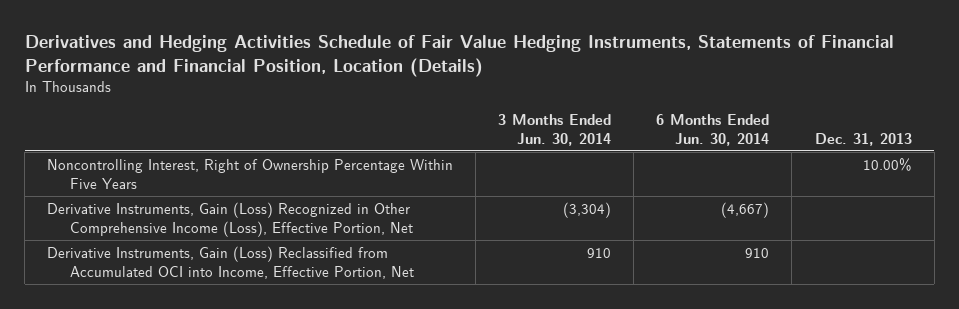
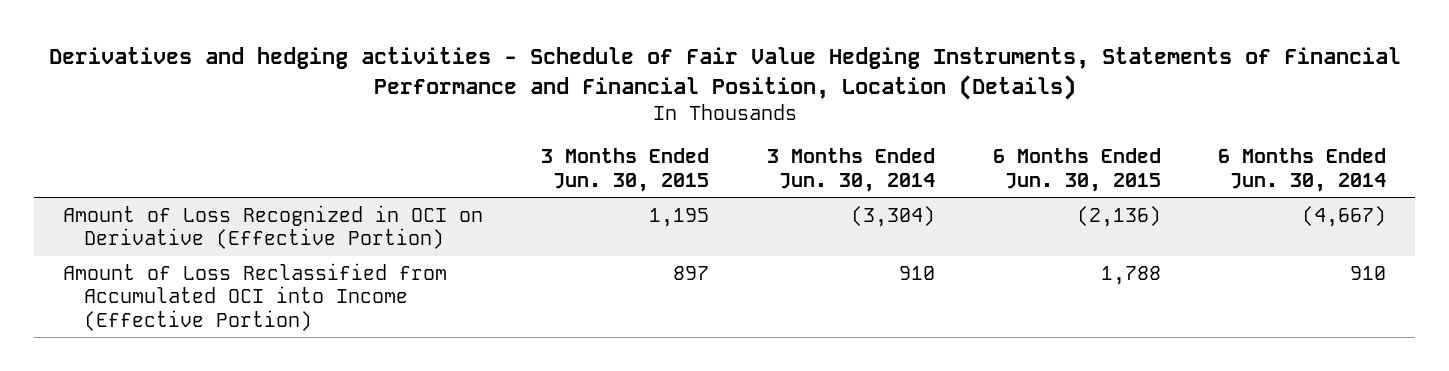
- Derivatives and Hedging Activities Schedule of Fair Value Hedging Instruments, Statements of Financial Performance and Financial Position, Location (Details)
+ Derivatives and hedging activities - Schedule of Fair Value Hedging Instruments, Statements of Financial Performance and Financial Position, Location (Details)
- | 3 Months Ended Jun. 30, 2014 | 6 Months Ended Jun. 30, 2014 | Dec. 31, 2013
+ | 3 Months Ended Jun. 30, 2015 | 3 Months Ended Jun. 30, 2014 | 6 Months Ended Jun. 30, 2015 | 6 Months Ended Jun. 30, 2014
- Noncontrolling Interest, Right of Ownership Percentage Within Five Years | | | 10.00%
- Derivative Instruments, Gain (Loss) Recognized in Other Comprehensive Income (Loss), Effective Portion, Net | (3,304) | (4,667) |
- Derivative Instruments, Gain (Loss) Reclassified from Accumulated OCI into Income, Effective Portion, Net | 910 | 910 |
+ Amount of Loss Recognized in OCI on Derivative (Effective Portion) | 1,195 | (3,304) | (2,136) | (4,667)
+ Amount of Loss Reclassified from Accumulated OCI into Income (Effective Portion) | 897 | 910 | 1,788 | 910

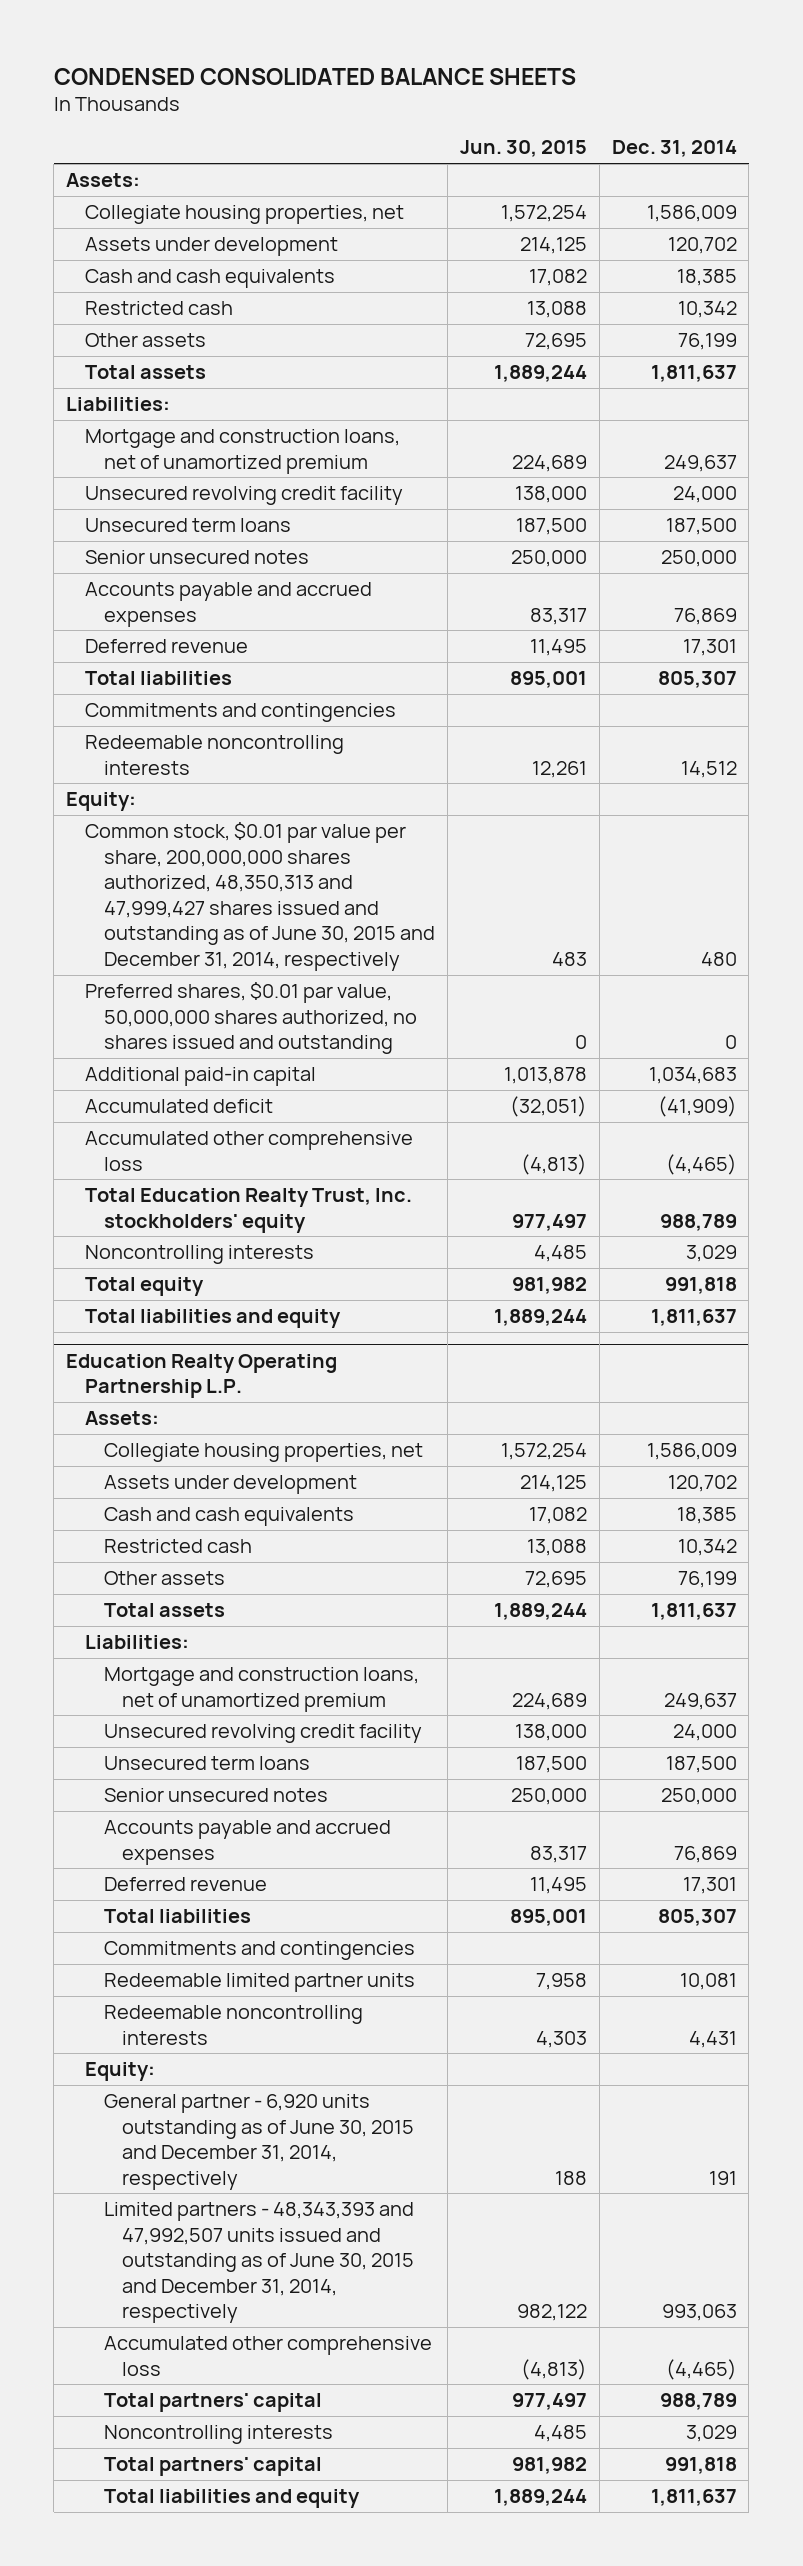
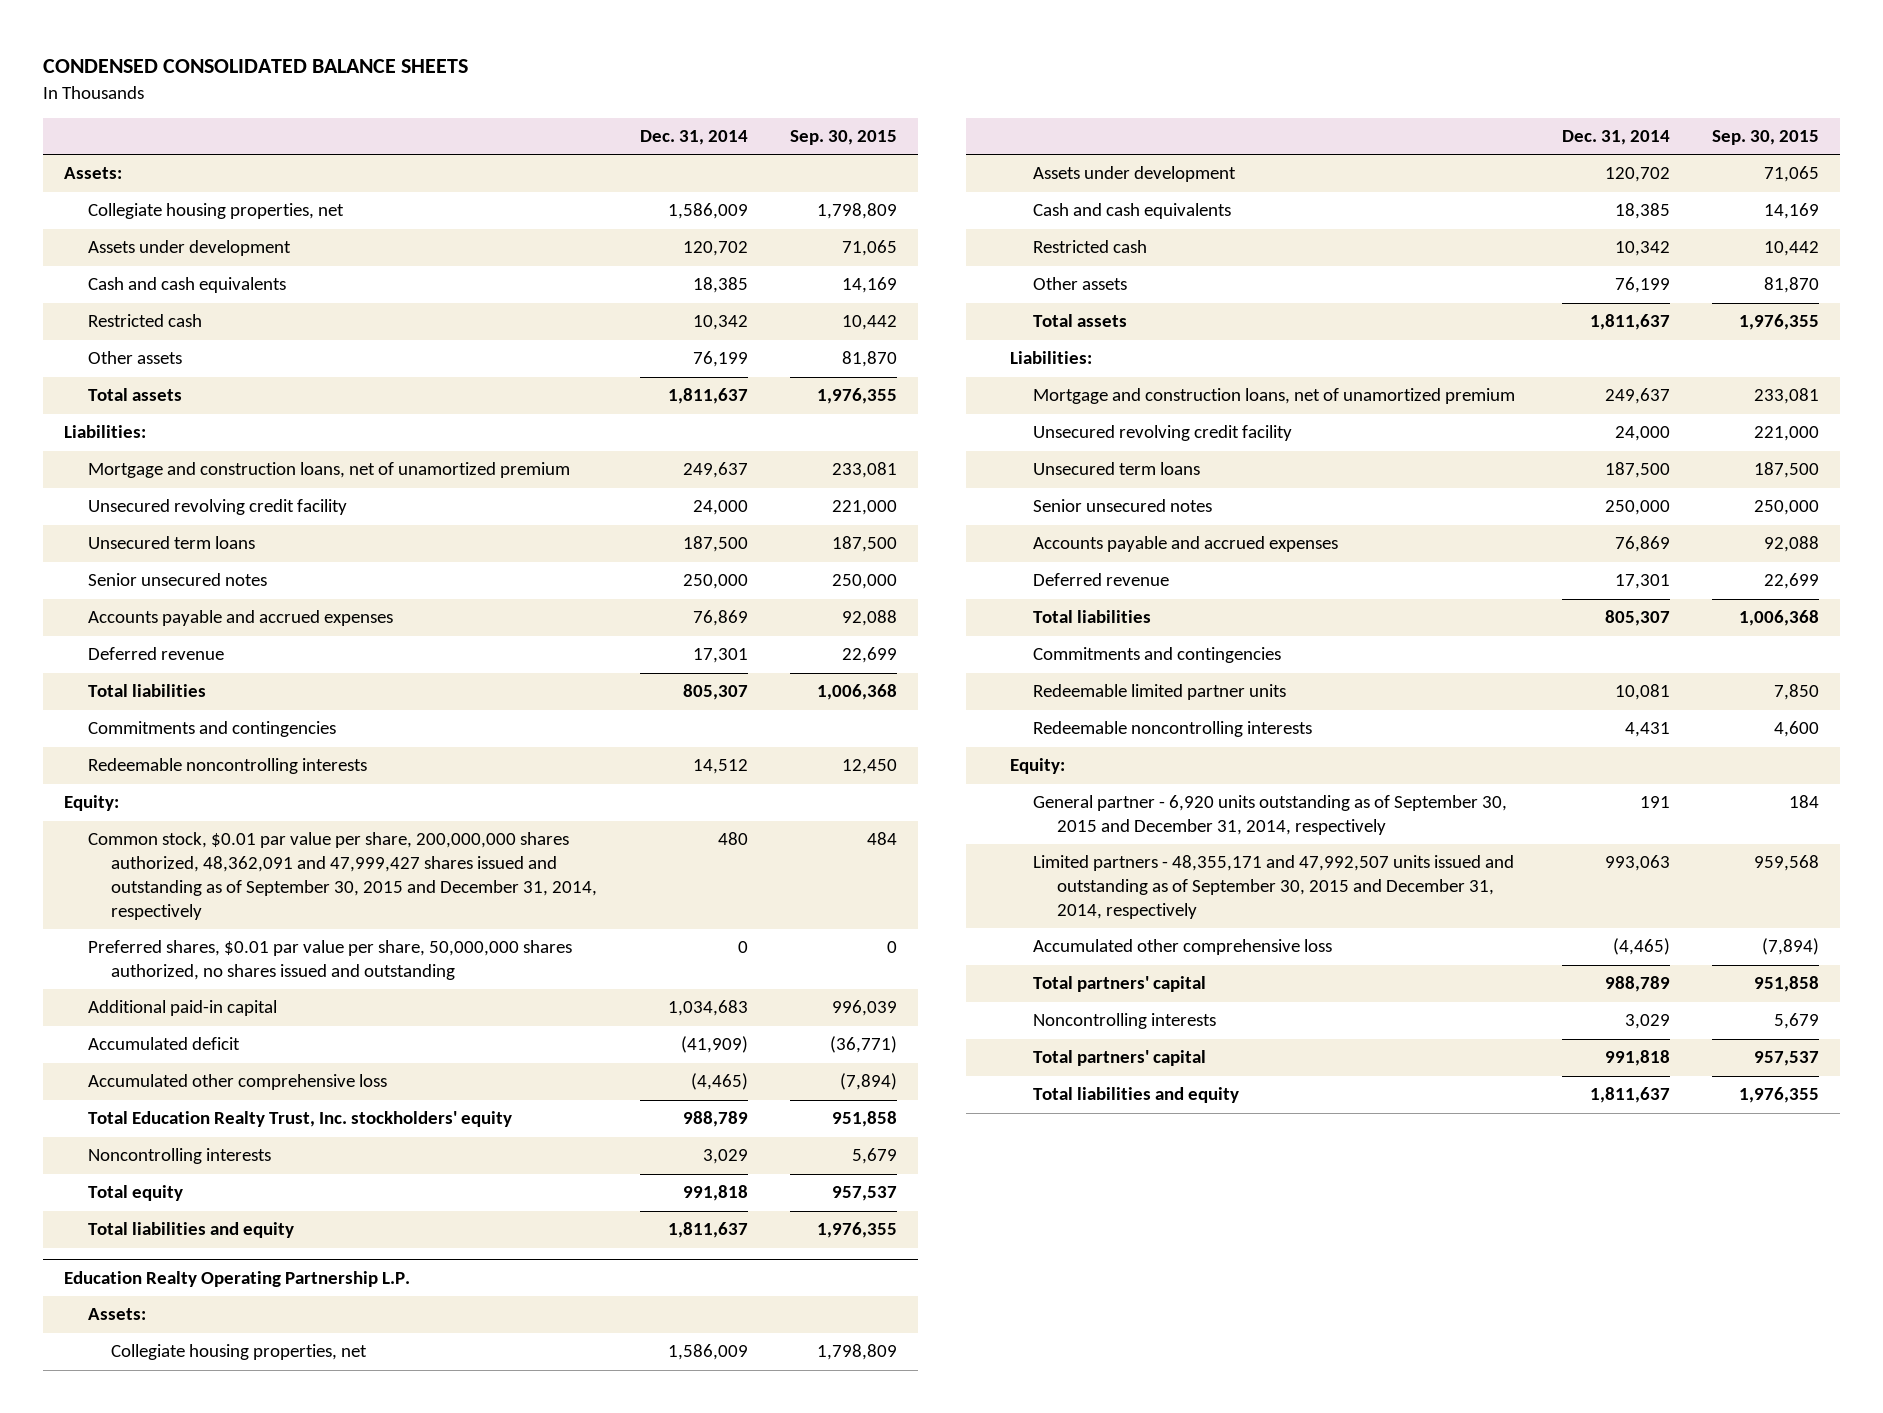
- | Jun. 30, 2015 | Dec. 31, 2014
+ | Dec. 31, 2014 | Sep. 30, 2015
- Common stock, $0.01 par value per share, 200,000,000 shares authorized, 48,350,313 and 47,999,427 shares issued and outstanding as of June 30, 2015 and December 31, 2014, respectively | 483 | 480
- Preferred shares, $0.01 par value, 50,000,000 shares authorized, no shares issued and outstanding | 0 | 0
+ Common stock, $0.01 par value per share, 200,000,000 shares authorized, 48,362,091 and 47,999,427 shares issued and outstanding as of September 30, 2015 and December 31, 2014, respectively | 480 | 484
+ Preferred shares, $0.01 par value per share, 50,000,000 shares authorized, no shares issued and outstanding | 0 | 0
@ Education Realty Operating Partnership L.P.
- General partner - 6,920 units outstanding as of June 30, 2015 and December 31, 2014, respectively | 188 | 191
- Limited partners - 48,343,393 and 47,992,507 units issued and outstanding as of June 30, 2015 and December 31, 2014, respectively | 982,122 | 993,063
+ General partner - 6,920 units outstanding as of September 30, 2015 and December 31, 2014, respectively | 191 | 184
+ Limited partners - 48,355,171 and 47,992,507 units issued and outstanding as of September 30, 2015 and December 31, 2014, respectively | 993,063 | 959,568

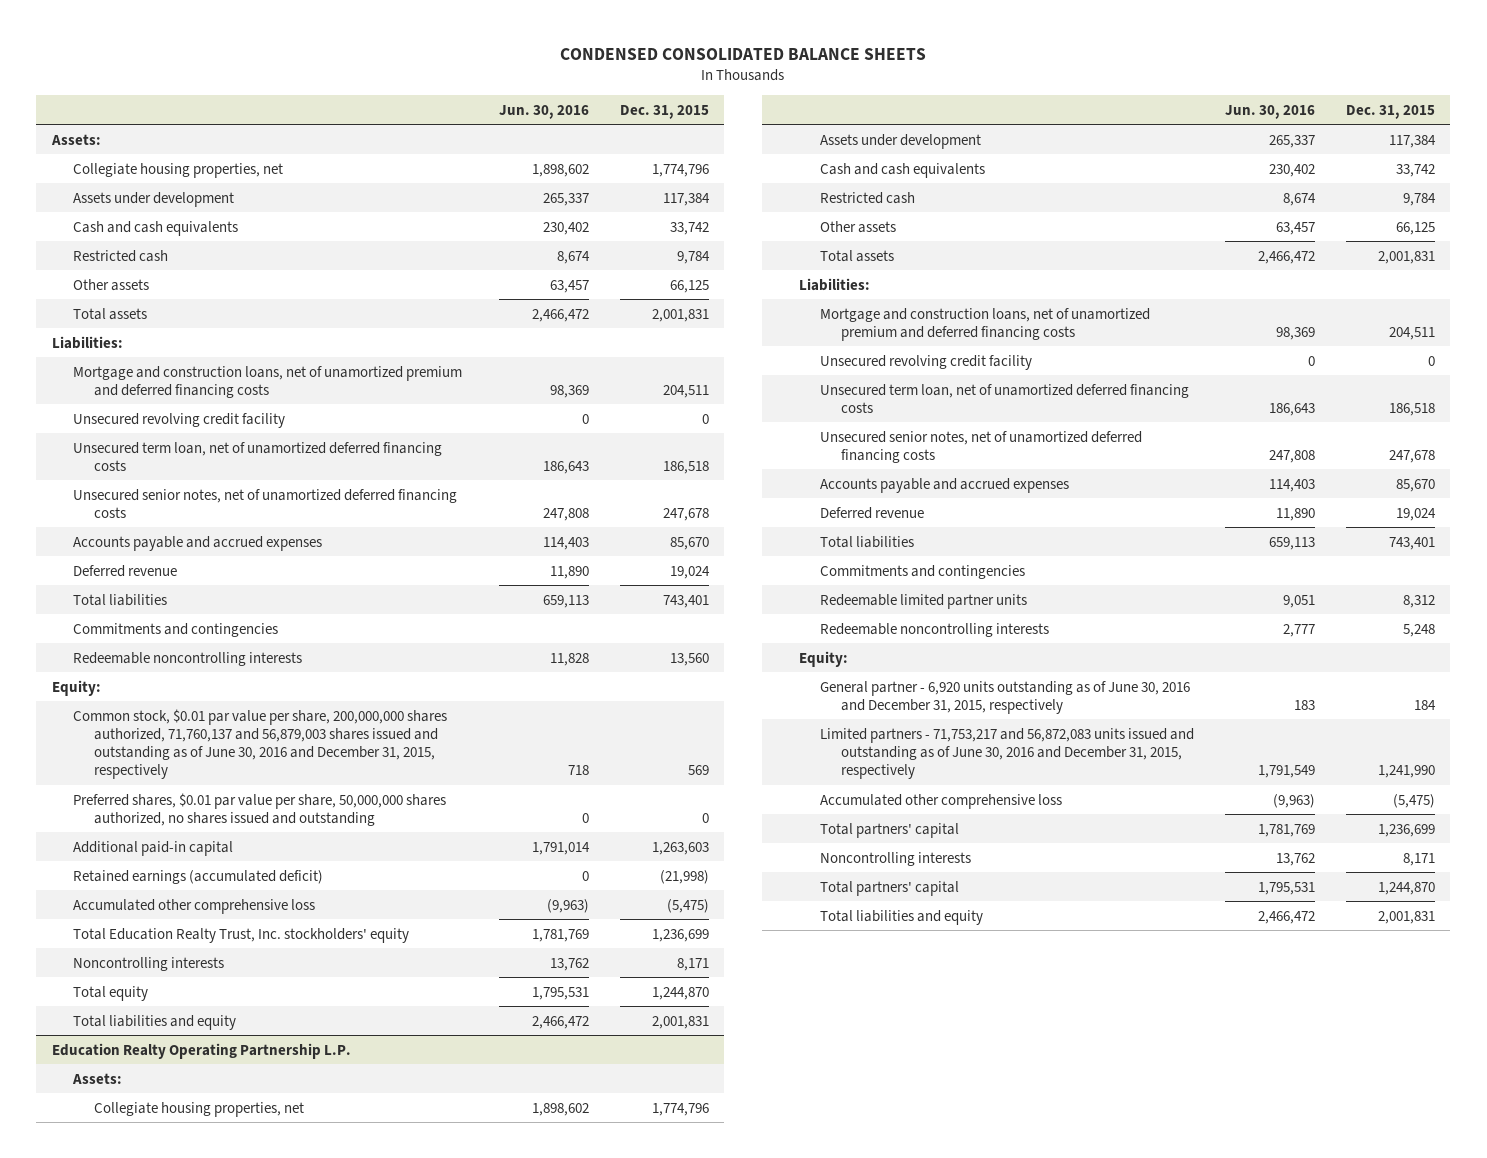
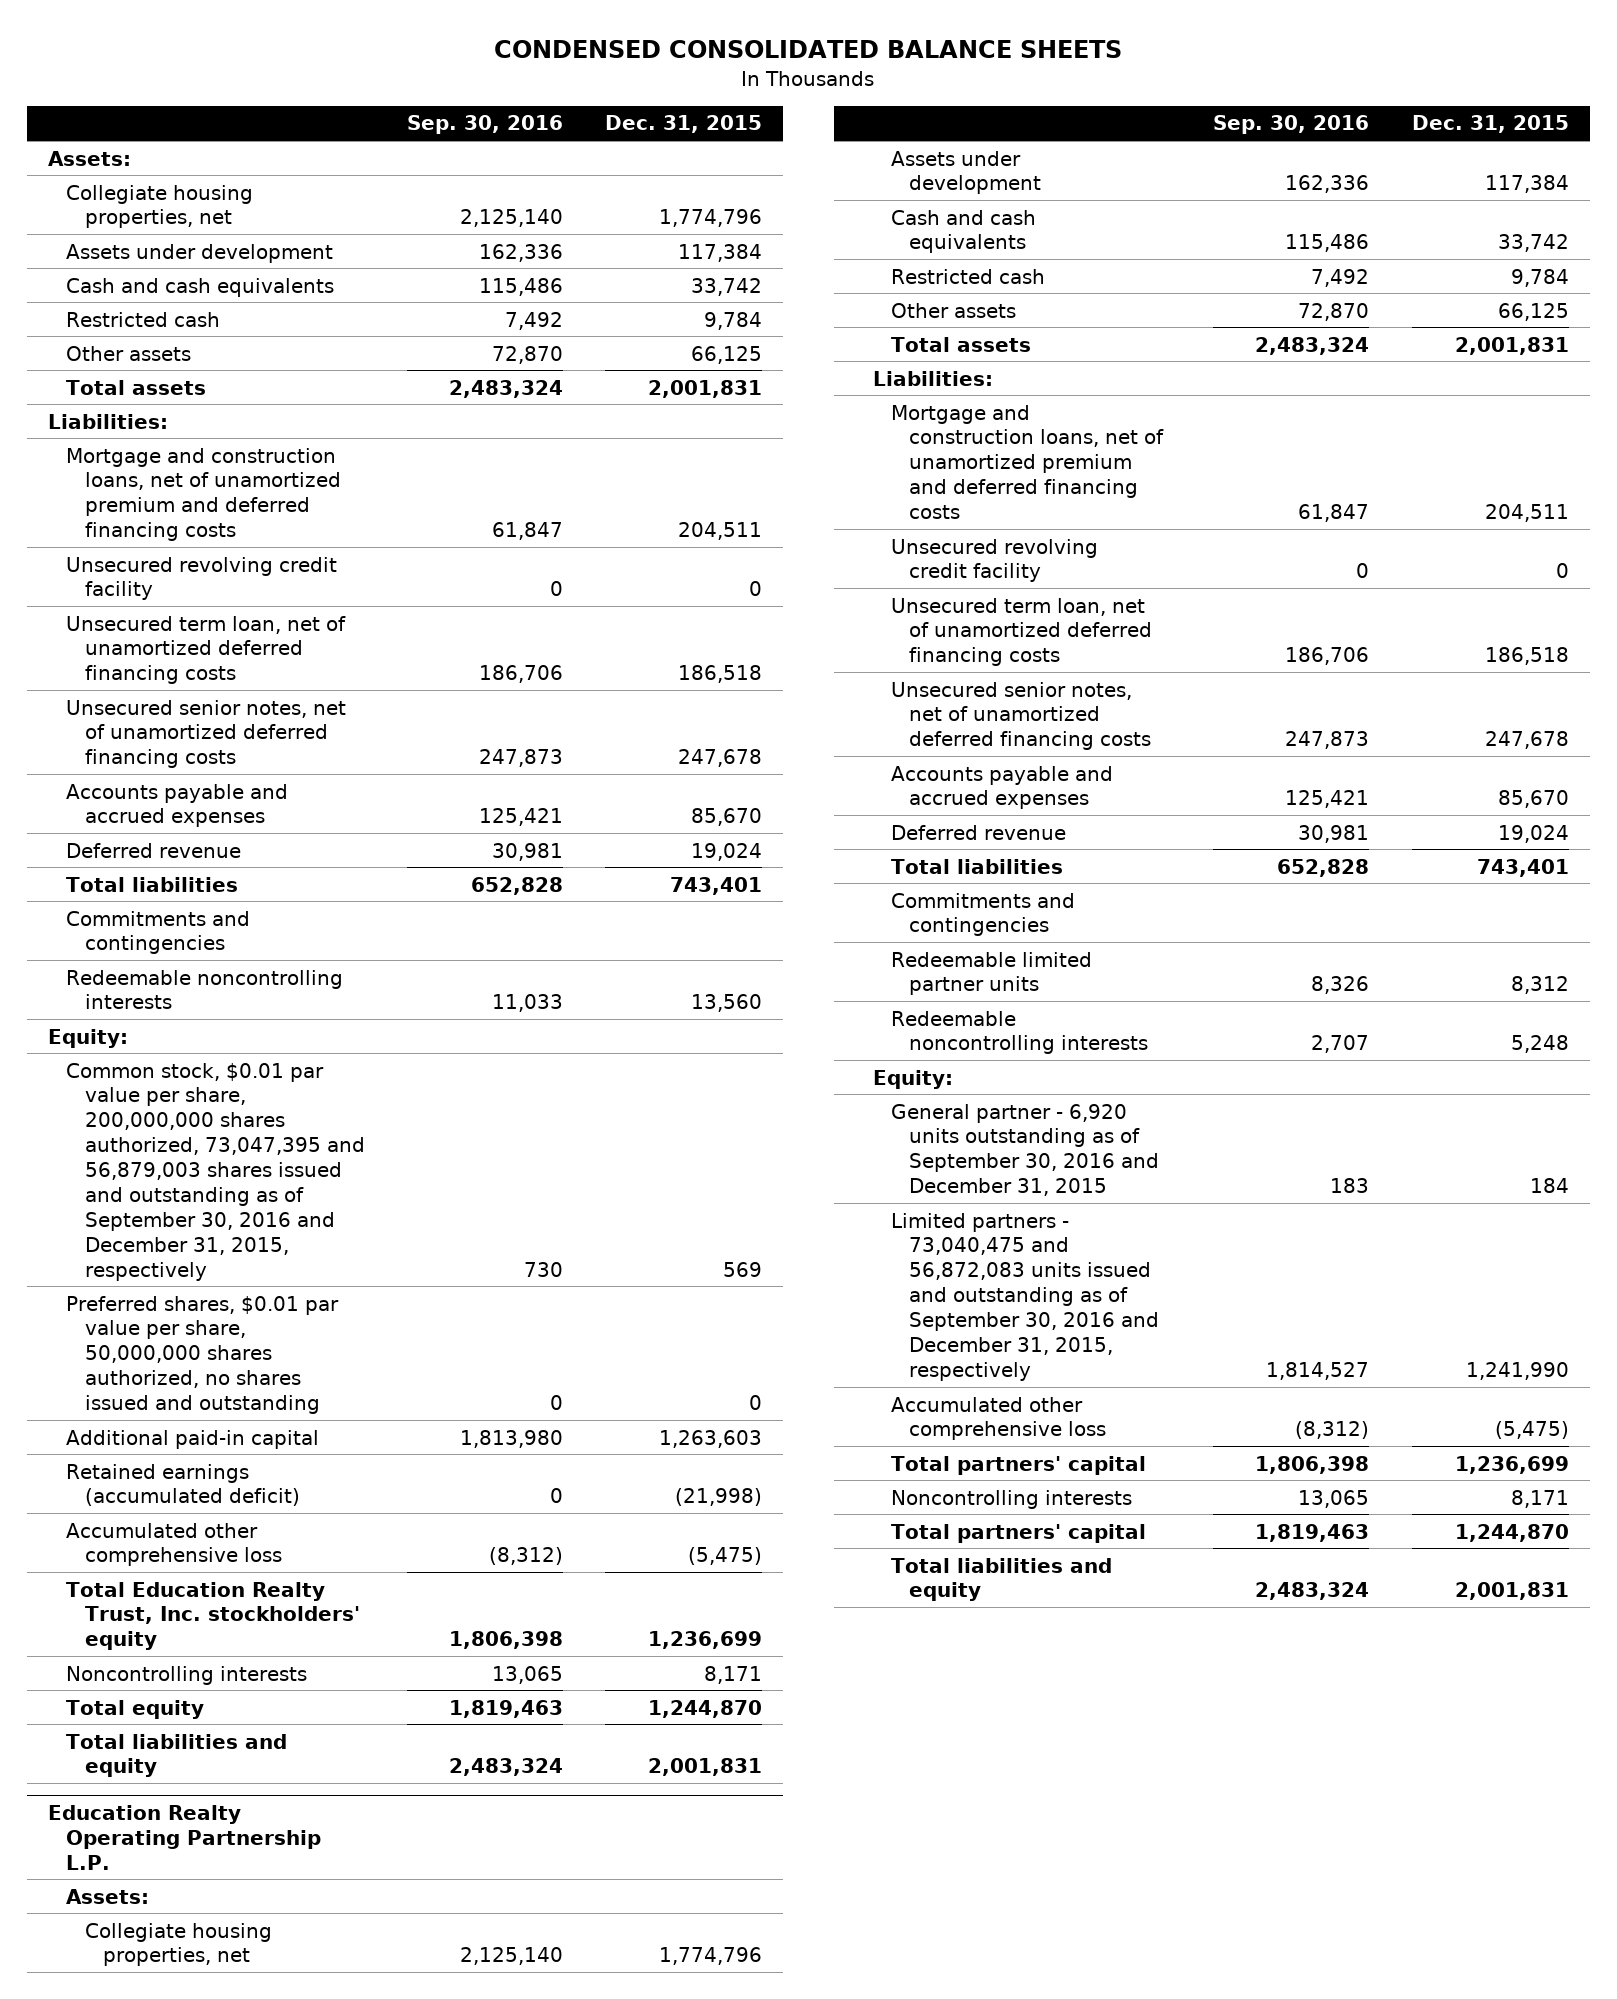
- | Jun. 30, 2016 | Dec. 31, 2015
+ | Sep. 30, 2016 | Dec. 31, 2015
- Common stock, $0.01 par value per share, 200,000,000 shares authorized, 71,760,137 and 56,879,003 shares issued and outstanding as of June 30, 2016 and December 31, 2015, respectively | 718 | 569
+ Common stock, $0.01 par value per share, 200,000,000 shares authorized, 73,047,395 and 56,879,003 shares issued and outstanding as of September 30, 2016 and December 31, 2015, respectively | 730 | 569
@ Education Realty Operating Partnership L.P.
- General partner - 6,920 units outstanding as of June 30, 2016 and December 31, 2015, respectively | 183 | 184
- Limited partners - 71,753,217 and 56,872,083 units issued and outstanding as of June 30, 2016 and December 31, 2015, respectively | 1,791,549 | 1,241,990
+ General partner - 6,920 units outstanding as of September 30, 2016 and December 31, 2015 | 183 | 184
+ Limited partners - 73,040,475 and 56,872,083 units issued and outstanding as of September 30, 2016 and December 31, 2015, respectively | 1,814,527 | 1,241,990

